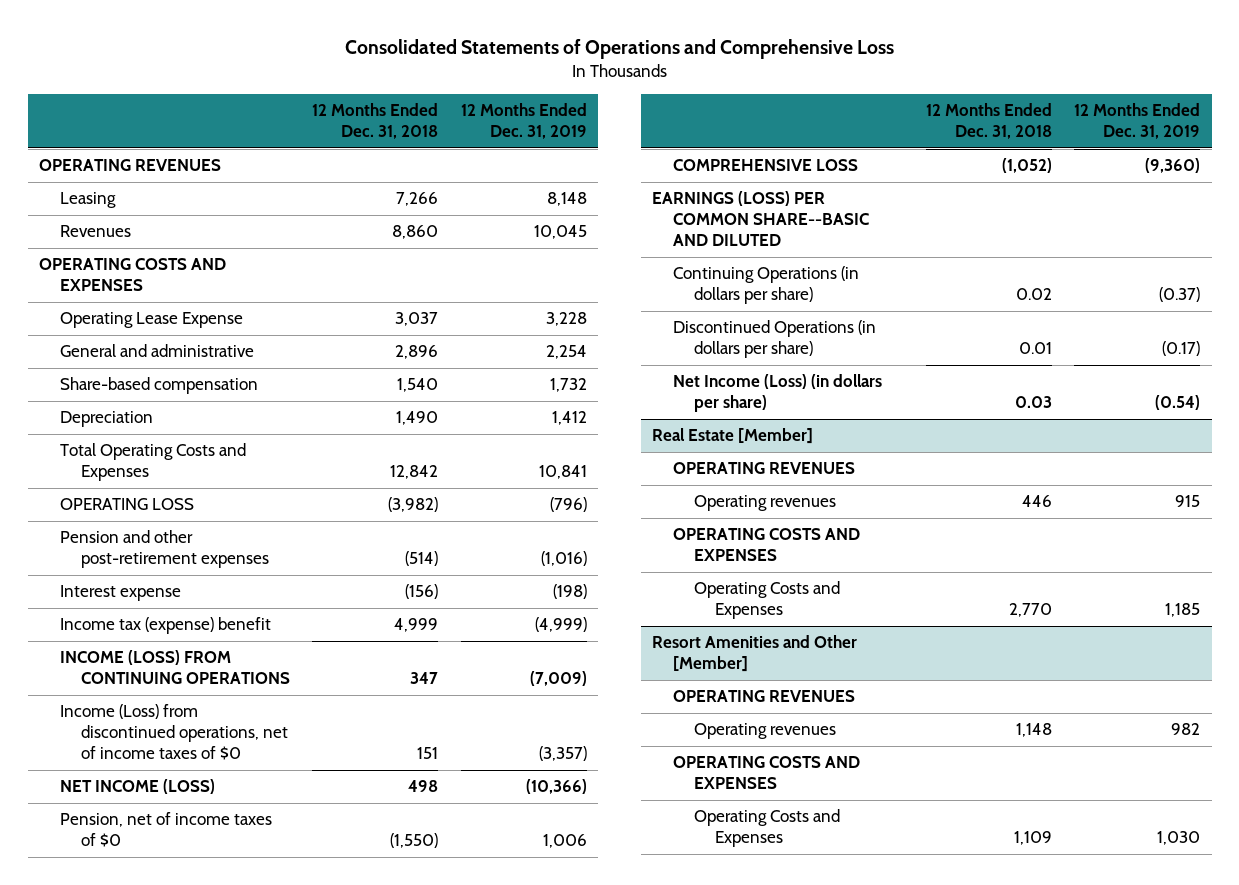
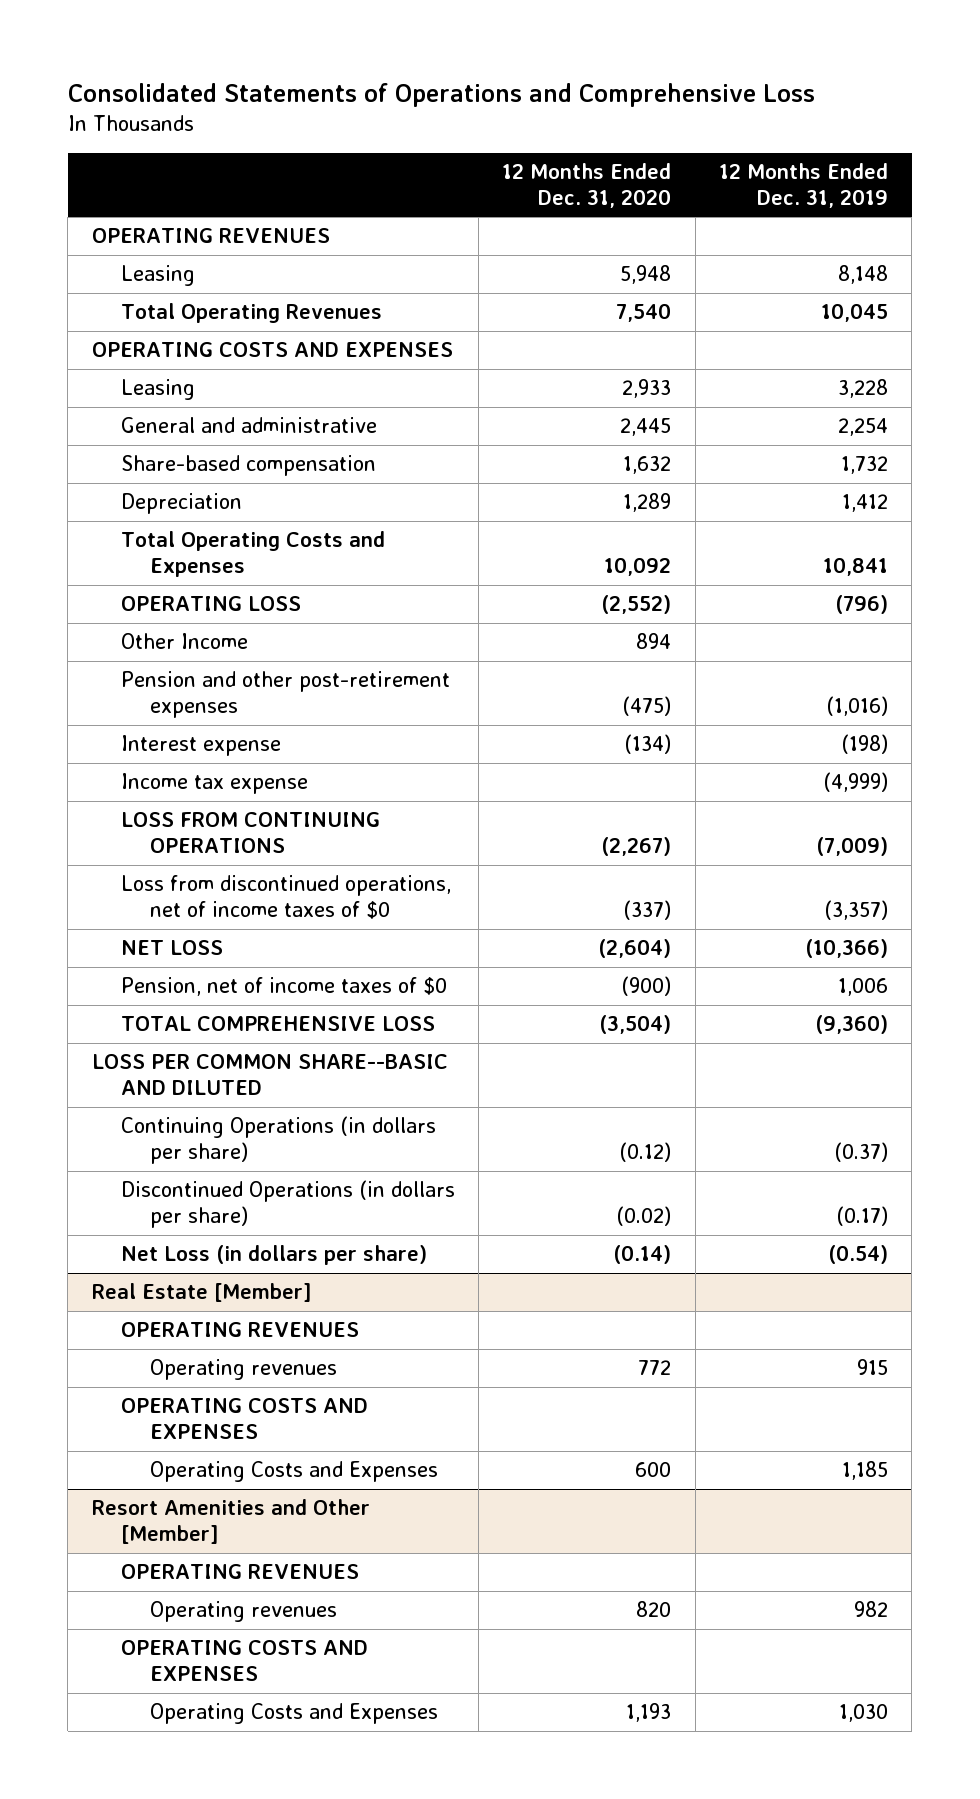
- | 12 Months Ended Dec. 31, 2018 | 12 Months Ended Dec. 31, 2019
+ | 12 Months Ended Dec. 31, 2020 | 12 Months Ended Dec. 31, 2019
- Revenues | 8,860 | 10,045
+ Total Operating Revenues | 7,540 | 10,045
- Operating Lease Expense | 3,037 | 3,228
+ Leasing | 2,933 | 3,228
+ Other Income | 894 |
- Income tax (expense) benefit | 4,999 | (4,999)
- INCOME (LOSS) FROM CONTINUING OPERATIONS | 347 | (7,009)
- Income (Loss) from discontinued operations, net of income taxes of $0 | 151 | (3,357)
- NET INCOME (LOSS) | 498 | (10,366)
+ Income tax expense | | (4,999)
+ LOSS FROM CONTINUING OPERATIONS | (2,267) | (7,009)
+ Loss from discontinued operations, net of income taxes of $0 | (337) | (3,357)
+ NET LOSS | (2,604) | (10,366)
- COMPREHENSIVE LOSS | (1,052) | (9,360)
- EARNINGS (LOSS) PER COMMON SHARE--BASIC AND DILUTED
+ TOTAL COMPREHENSIVE LOSS | (3,504) | (9,360)
+ LOSS PER COMMON SHARE--BASIC AND DILUTED
- Net Income (Loss) (in dollars per share) | 0.03 | (0.54)
+ Net Loss (in dollars per share) | (0.14) | (0.54)

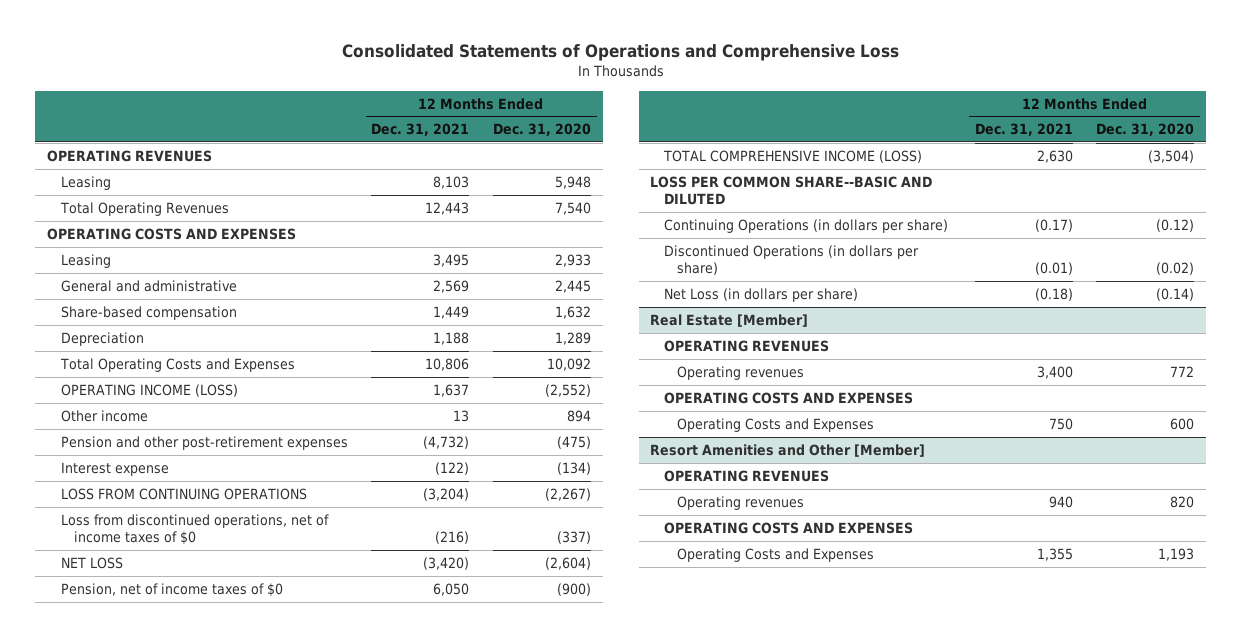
- | 12 Months Ended Dec. 31, 2020 | 12 Months Ended Dec. 31, 2019
+ | 12 Months Ended Dec. 31, 2021 | 12 Months Ended Dec. 31, 2020
- OPERATING LOSS | (2,552) | (796)
- Other Income | 894 |
+ OPERATING INCOME (LOSS) | 1,637 | (2,552)
+ Other income | 13 | 894
- Income tax expense | | (4,999)
- TOTAL COMPREHENSIVE LOSS | (3,504) | (9,360)
+ TOTAL COMPREHENSIVE INCOME (LOSS) | 2,630 | (3,504)

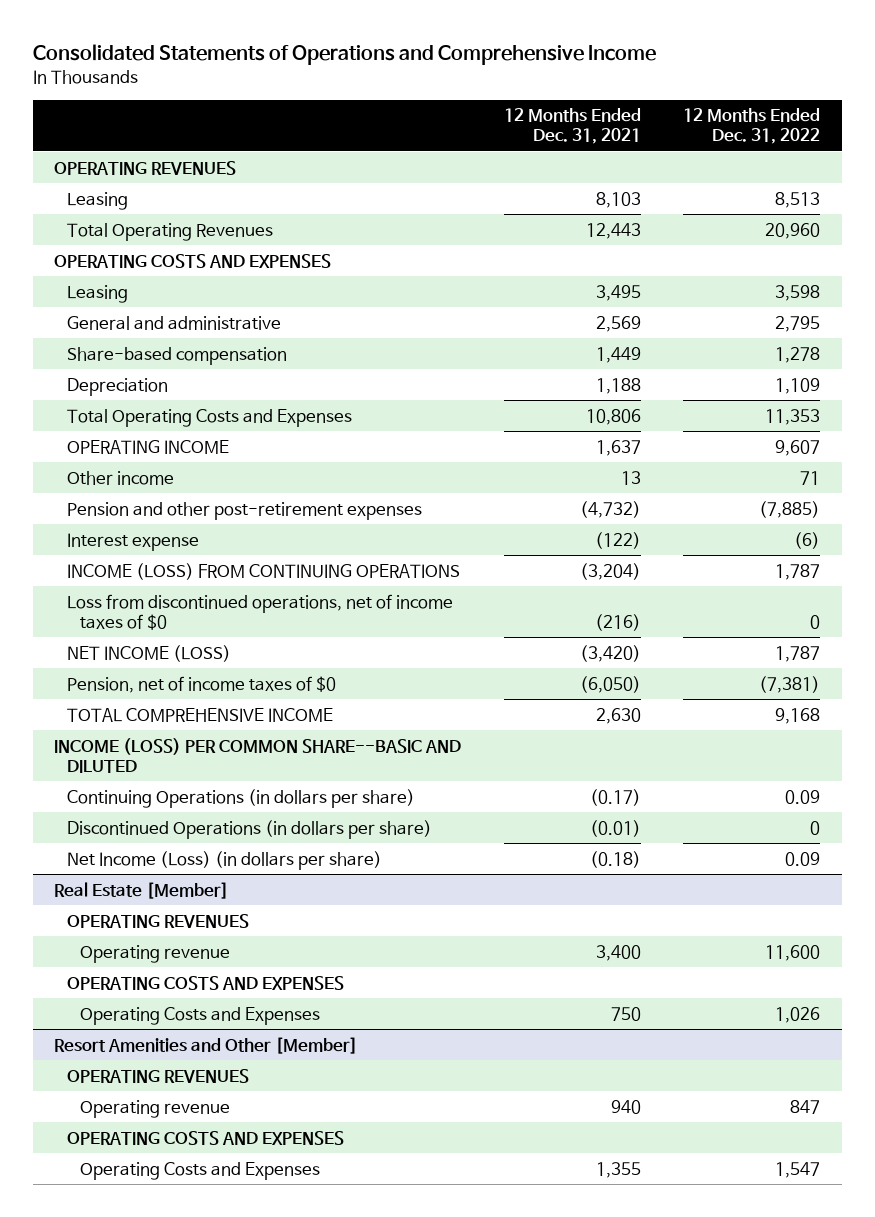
- Consolidated Statements of Operations and Comprehensive Loss
+ Consolidated Statements of Operations and Comprehensive Income
- | 12 Months Ended Dec. 31, 2021 | 12 Months Ended Dec. 31, 2020
+ | 12 Months Ended Dec. 31, 2021 | 12 Months Ended Dec. 31, 2022
- OPERATING INCOME (LOSS) | 1,637 | (2,552)
+ OPERATING INCOME | 1,637 | 9,607
- LOSS FROM CONTINUING OPERATIONS | (3,204) | (2,267)
+ INCOME (LOSS) FROM CONTINUING OPERATIONS | (3,204) | 1,787
- NET LOSS | (3,420) | (2,604)
- Pension, net of income taxes of $0 | 6,050 | (900)
- TOTAL COMPREHENSIVE INCOME (LOSS) | 2,630 | (3,504)
- LOSS PER COMMON SHARE--BASIC AND DILUTED
+ NET INCOME (LOSS) | (3,420) | 1,787
+ Pension, net of income taxes of $0 | (6,050) | (7,381)
+ TOTAL COMPREHENSIVE INCOME | 2,630 | 9,168
+ INCOME (LOSS) PER COMMON SHARE--BASIC AND DILUTED
- Net Loss (in dollars per share) | (0.18) | (0.14)
+ Net Income (Loss) (in dollars per share) | (0.18) | 0.09
@ Real Estate [Member]
- Operating revenues | 3,400 | 772
+ Operating revenue | 3,400 | 11,600
@ Resort Amenities and Other [Member]
- Operating revenues | 940 | 820
+ Operating revenue | 940 | 847

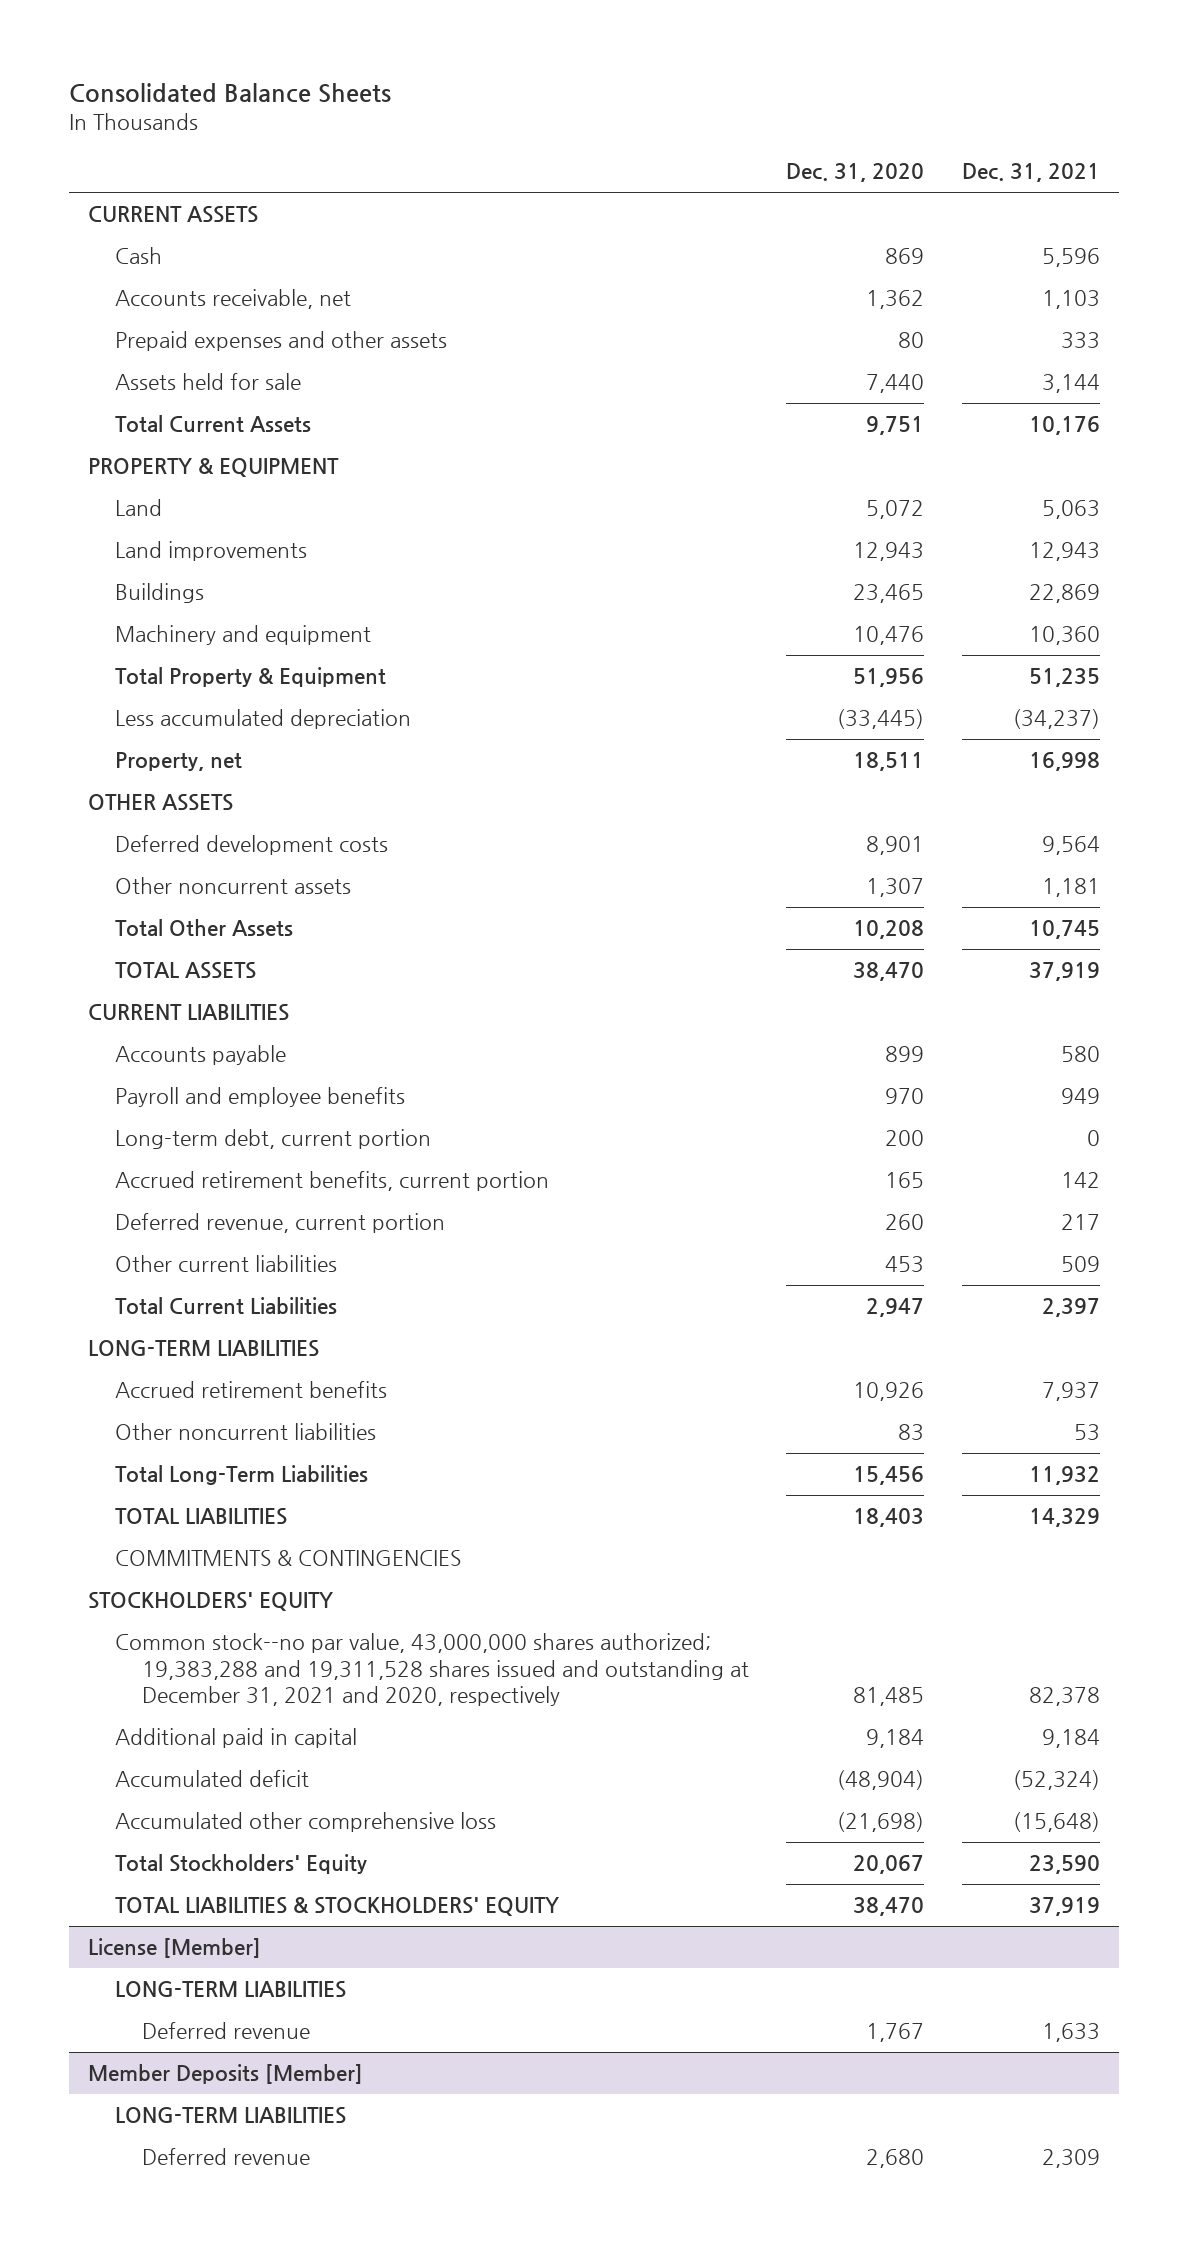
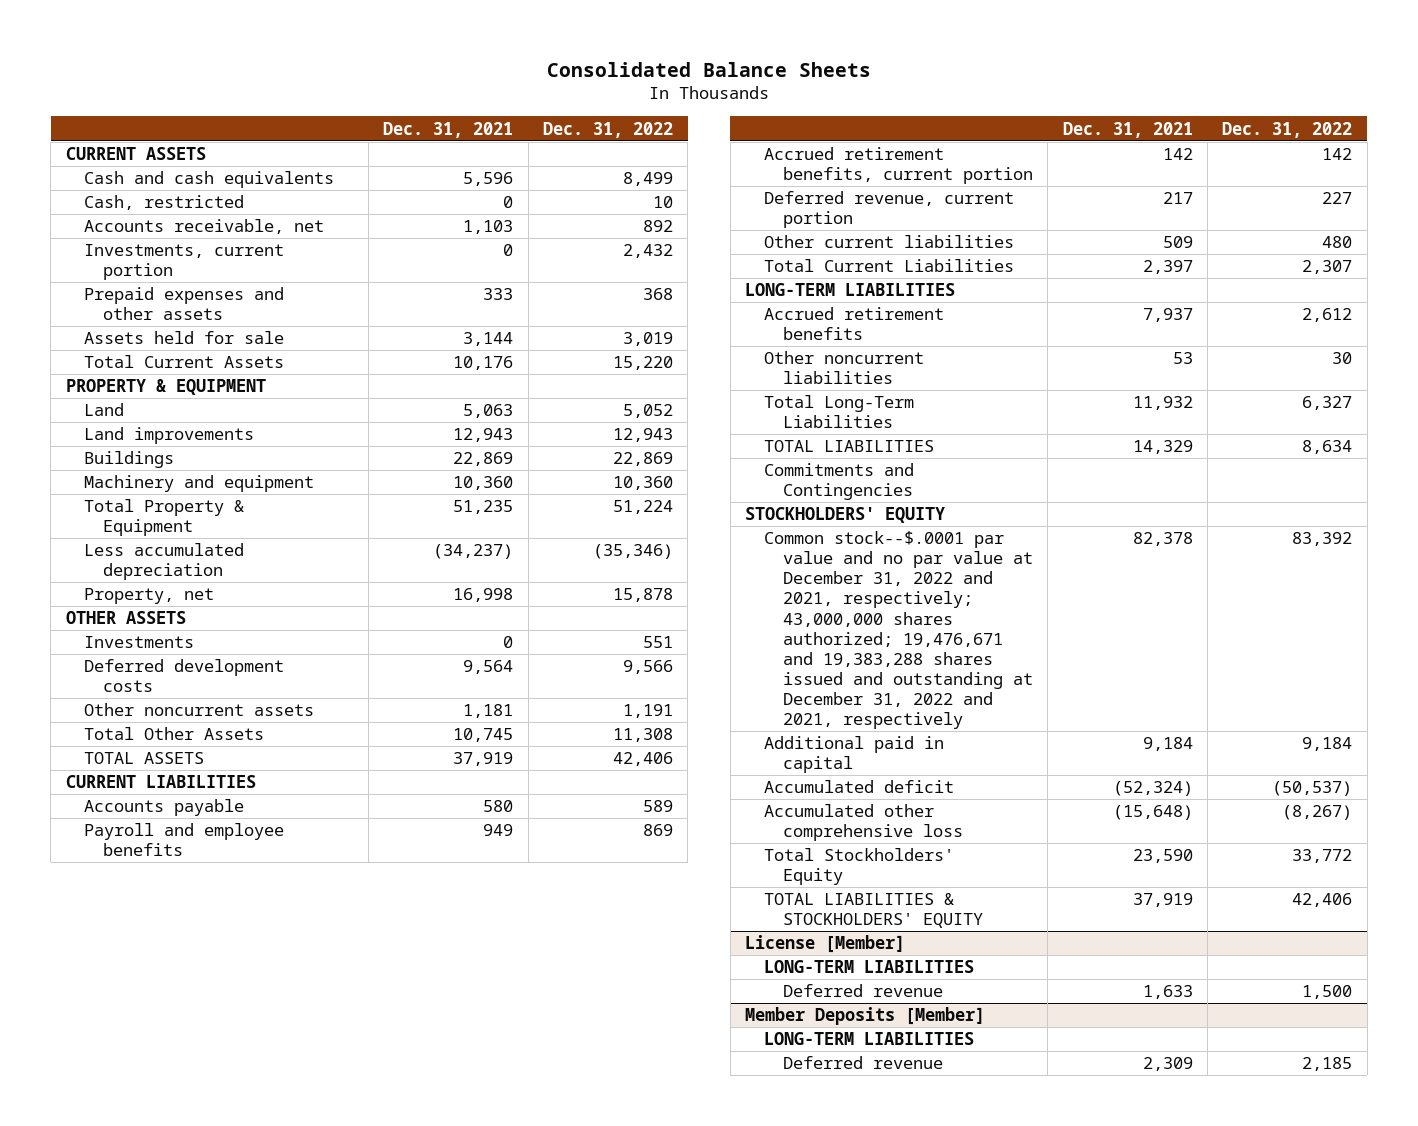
- | Dec. 31, 2020 | Dec. 31, 2021
+ | Dec. 31, 2021 | Dec. 31, 2022
- Cash | 869 | 5,596
+ Cash and cash equivalents | 5,596 | 8,499
+ Cash, restricted | 0 | 10
+ Investments, current portion | 0 | 2,432
+ Investments | 0 | 551
- Long-term debt, current portion | 200 | 0
- COMMITMENTS & CONTINGENCIES
+ Commitments and Contingencies
- Common stock--no par value, 43,000,000 shares authorized; 19,383,288 and 19,311,528 shares issued and outstanding at December 31, 2021 and 2020, respectively | 81,485 | 82,378
+ Common stock--$.0001 par value and no par value at December 31, 2022 and 2021, respectively; 43,000,000 shares authorized; 19,476,671 and 19,383,288 shares issued and outstanding at December 31, 2022 and 2021, respectively | 82,378 | 83,392

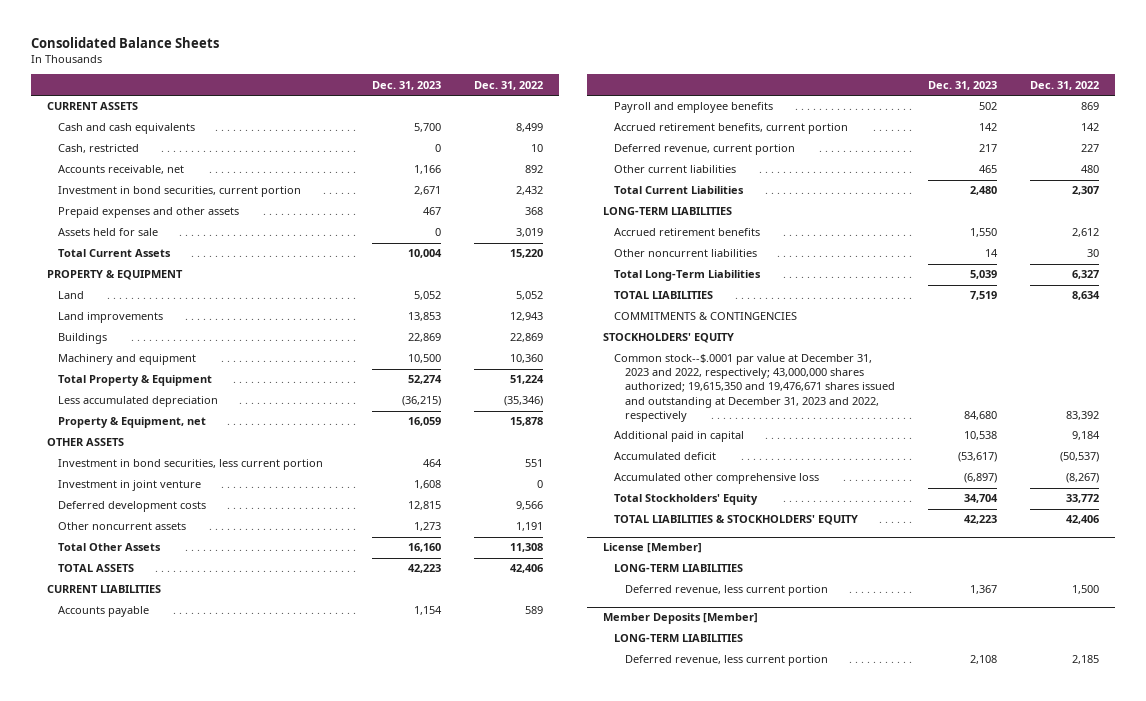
- | Dec. 31, 2021 | Dec. 31, 2022
+ | Dec. 31, 2023 | Dec. 31, 2022
- Investments, current portion | 0 | 2,432
+ Investment in bond securities, current portion | 2,671 | 2,432
- Property, net | 16,998 | 15,878
+ Property & Equipment, net | 16,059 | 15,878
- Investments | 0 | 551
+ Investment in bond securities, less current portion | 464 | 551
+ Investment in joint venture | 1,608 | 0
- Commitments and Contingencies
+ COMMITMENTS & CONTINGENCIES
- Common stock--$.0001 par value and no par value at December 31, 2022 and 2021, respectively; 43,000,000 shares authorized; 19,476,671 and 19,383,288 shares issued and outstanding at December 31, 2022 and 2021, respectively | 82,378 | 83,392
+ Common stock--$.0001 par value at December 31, 2023 and 2022, respectively; 43,000,000 shares authorized; 19,615,350 and 19,476,671 shares issued and outstanding at December 31, 2023 and 2022, respectively | 84,680 | 83,392
@ License [Member]
- Deferred revenue | 1,633 | 1,500
+ Deferred revenue, less current portion | 1,367 | 1,500
@ Member Deposits [Member]
- Deferred revenue | 2,309 | 2,185
+ Deferred revenue, less current portion | 2,108 | 2,185

